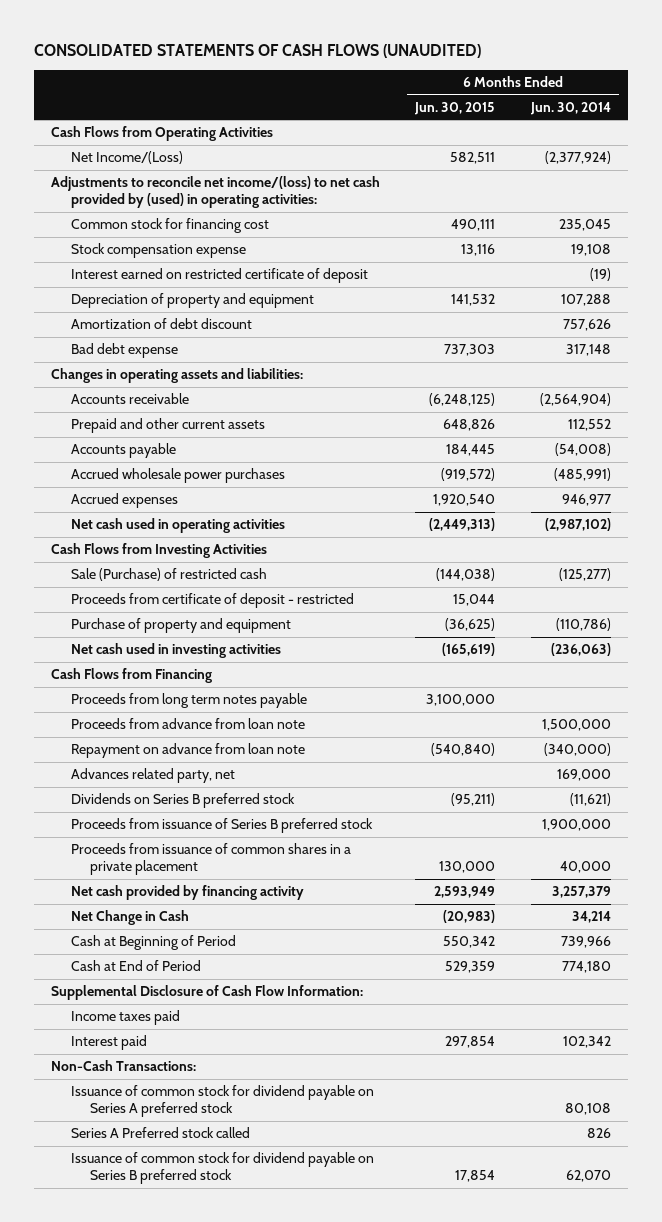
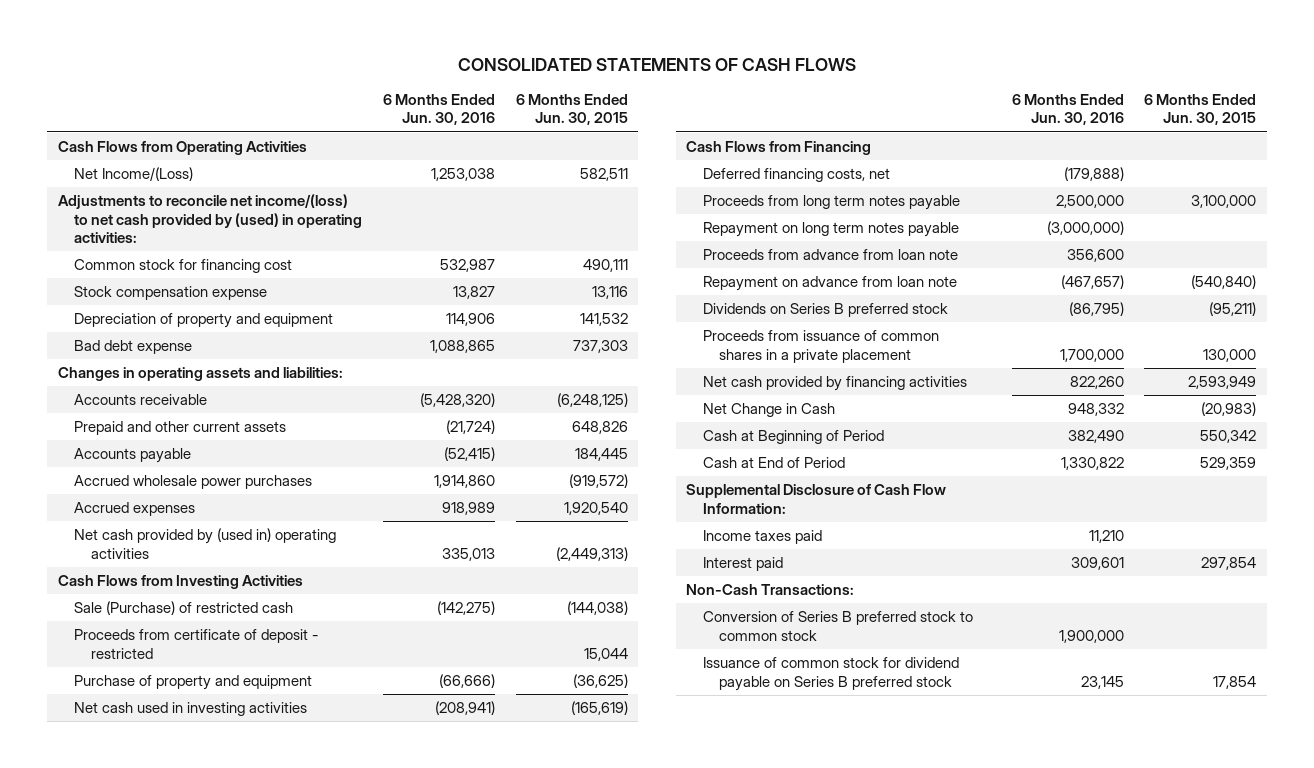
- CONSOLIDATED STATEMENTS OF CASH FLOWS (UNAUDITED)
+ CONSOLIDATED STATEMENTS OF CASH FLOWS
- | 6 Months Ended Jun. 30, 2015 | 6 Months Ended Jun. 30, 2014
+ | 6 Months Ended Jun. 30, 2016 | 6 Months Ended Jun. 30, 2015
- Interest earned on restricted certificate of deposit | | (19)
- Amortization of debt discount | | 757,626
- Net cash used in operating activities | (2,449,313) | (2,987,102)
+ Net cash provided by (used in) operating activities | 335,013 | (2,449,313)
+ Deferred financing costs, net | (179,888) |
+ Repayment on long term notes payable | (3,000,000) |
- Advances related party, net | | 169,000
- Proceeds from issuance of Series B preferred stock | | 1,900,000
- Net cash provided by financing activity | 2,593,949 | 3,257,379
+ Net cash provided by financing activities | 822,260 | 2,593,949
- Issuance of common stock for dividend payable on Series A preferred stock | | 80,108
- Series A Preferred stock called | | 826
+ Conversion of Series B preferred stock to common stock | 1,900,000 |

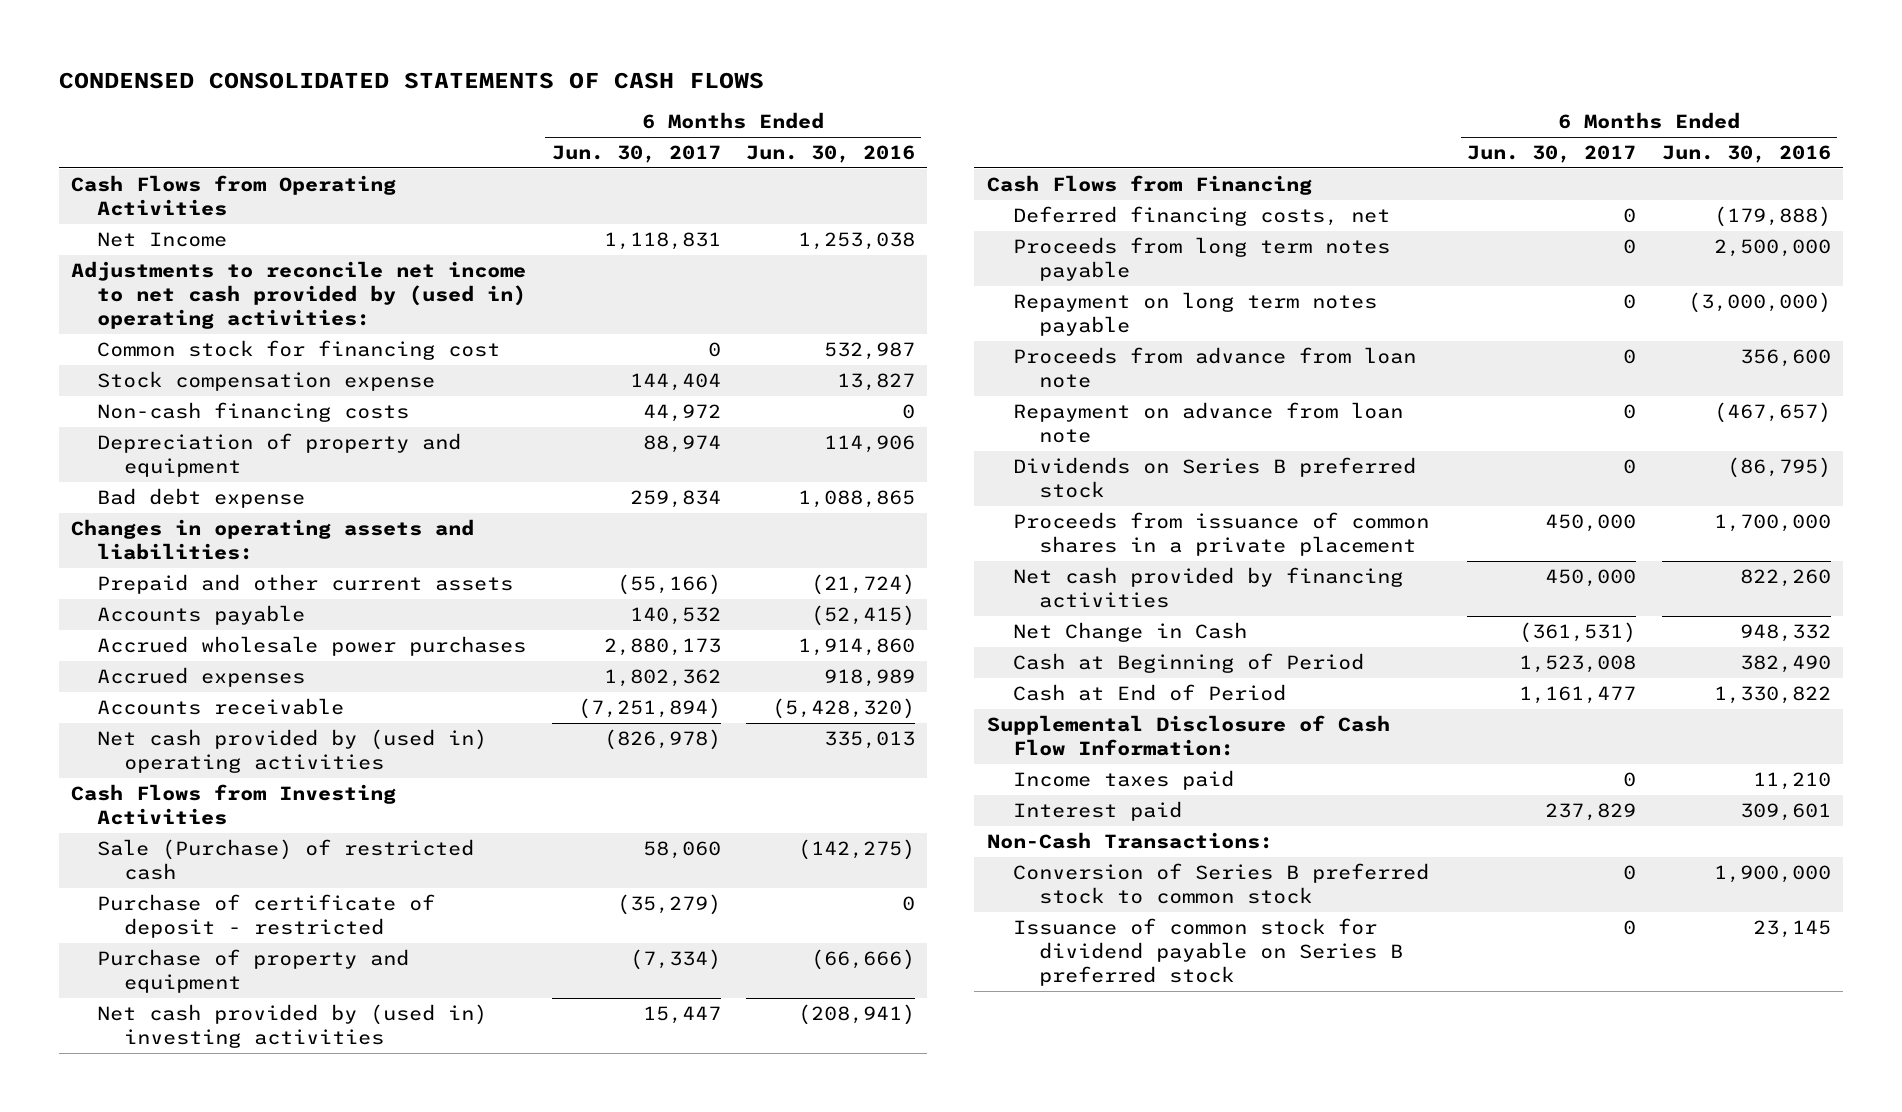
- CONSOLIDATED STATEMENTS OF CASH FLOWS
+ CONDENSED CONSOLIDATED STATEMENTS OF CASH FLOWS
- | 6 Months Ended Jun. 30, 2016 | 6 Months Ended Jun. 30, 2015
+ | 6 Months Ended Jun. 30, 2017 | 6 Months Ended Jun. 30, 2016
- Net Income/(Loss) | 1,253,038 | 582,511
- Adjustments to reconcile net income/(loss) to net cash provided by (used) in operating activities:
+ Net Income | 1,118,831 | 1,253,038
+ Adjustments to reconcile net income to net cash provided by (used in) operating activities:
+ Non-cash financing costs | 44,972 | 0
moved down: Accounts receivable | (7,251,894) | (5,428,320)
- Proceeds from certificate of deposit - restricted | | 15,044
+ Purchase of certificate of deposit - restricted | (35,279) | 0
- Net cash used in investing activities | (208,941) | (165,619)
+ Net cash provided by (used in) investing activities | 15,447 | (208,941)

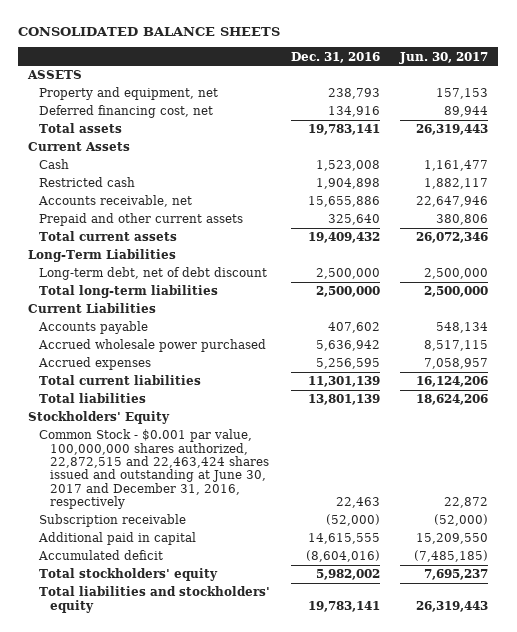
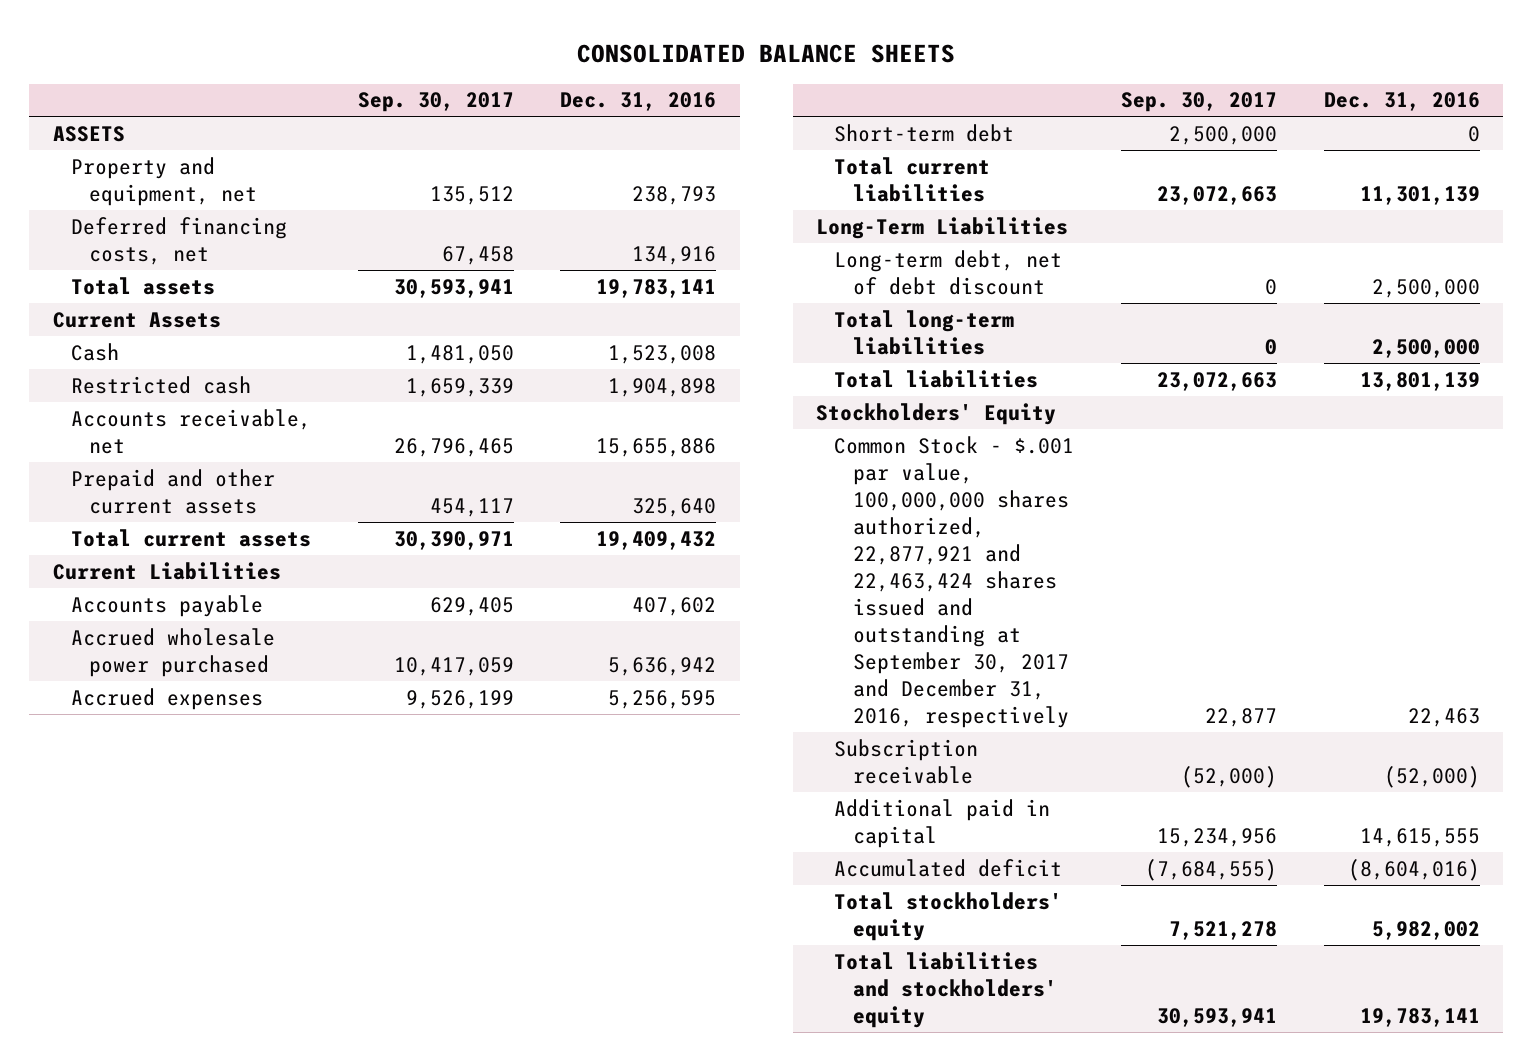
- | Dec. 31, 2016 | Jun. 30, 2017
+ | Sep. 30, 2017 | Dec. 31, 2016
- Deferred financing cost, net | 134,916 | 89,944
+ Deferred financing costs, net | 67,458 | 134,916
+ Short-term debt | 2,500,000 | 0
moved down: Long-Term Liabilities
moved down: Long-term debt, net of debt discount | 0 | 2,500,000
moved down: Total long-term liabilities | 0 | 2,500,000
- Common Stock - $0.001 par value, 100,000,000 shares authorized, 22,872,515 and 22,463,424 shares issued and outstanding at June 30, 2017 and December 31, 2016, respectively | 22,463 | 22,872
+ Common Stock - $.001 par value, 100,000,000 shares authorized, 22,877,921 and 22,463,424 shares issued and outstanding at September 30, 2017 and December 31, 2016, respectively | 22,877 | 22,463

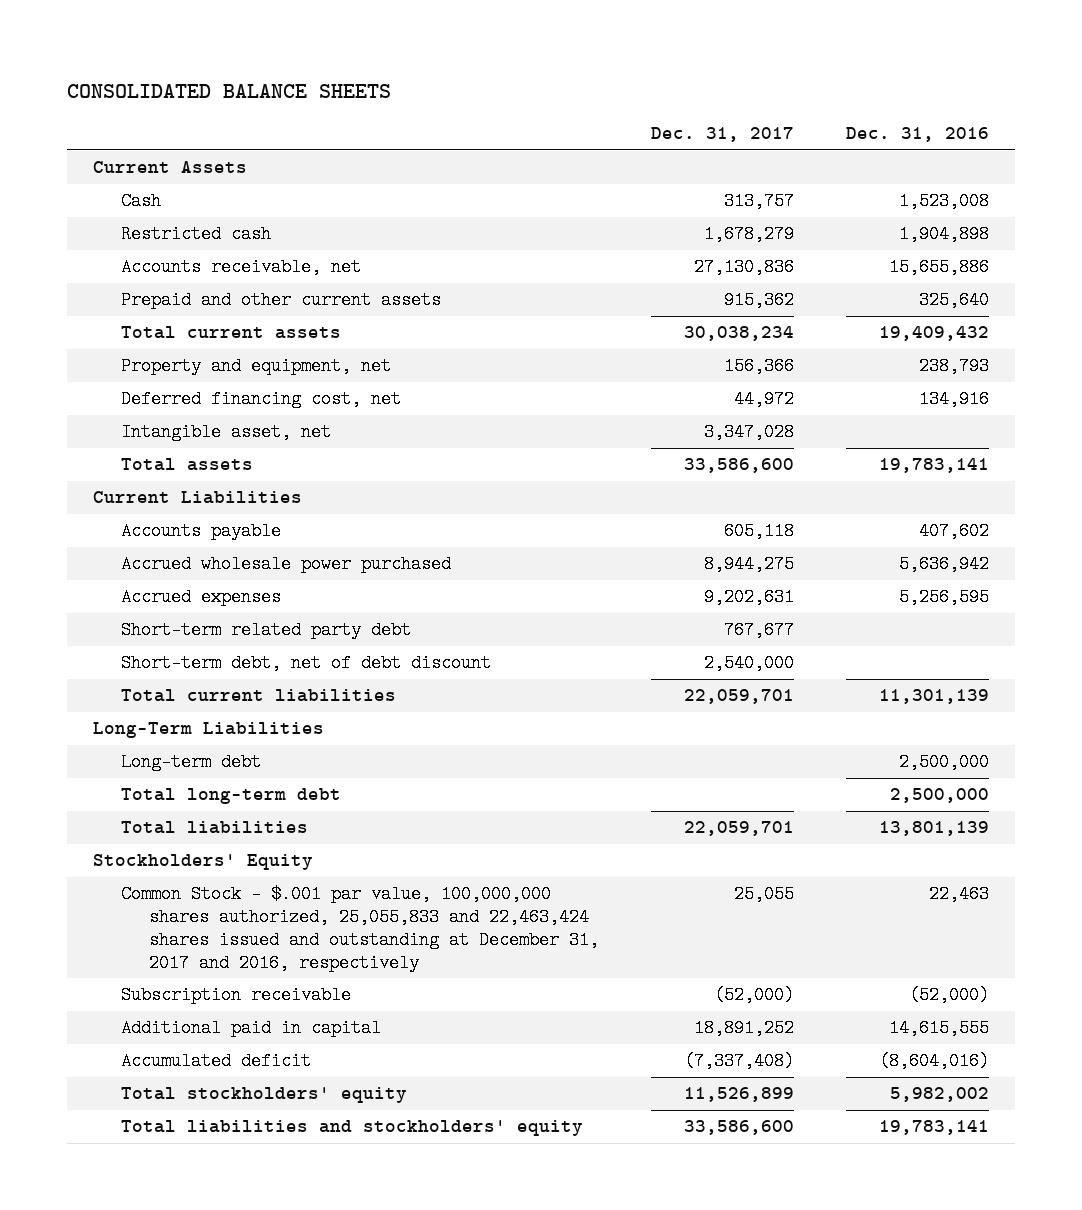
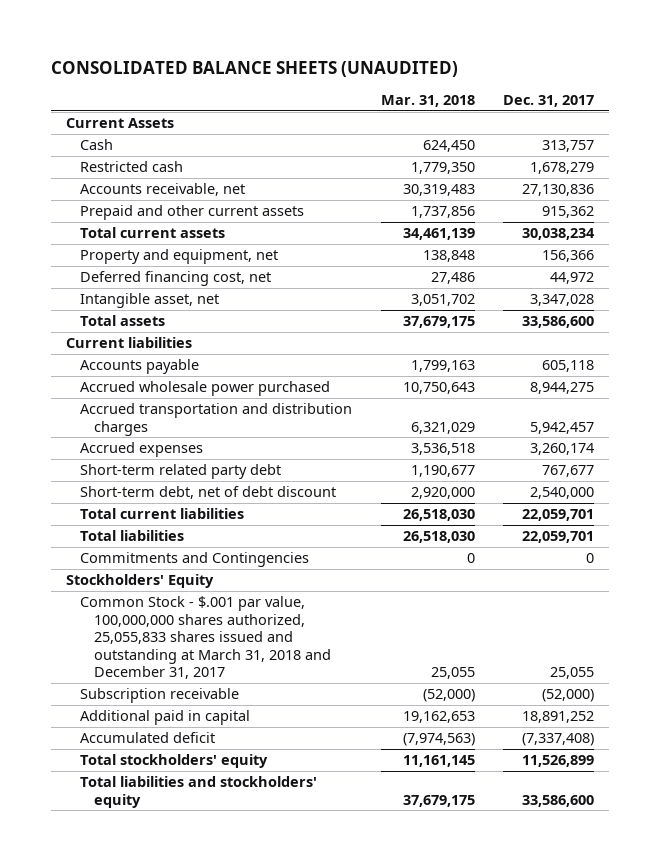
- CONSOLIDATED BALANCE SHEETS
+ CONSOLIDATED BALANCE SHEETS (UNAUDITED)
- | Dec. 31, 2017 | Dec. 31, 2016
+ | Mar. 31, 2018 | Dec. 31, 2017
- Current Liabilities
+ Current liabilities
- Accrued expenses | 9,202,631 | 5,256,595
+ Accrued transportation and distribution charges | 6,321,029 | 5,942,457
+ Accrued expenses | 3,536,518 | 3,260,174
- Long-Term Liabilities
- Long-term debt | | 2,500,000
- Total long-term debt | | 2,500,000
+ Commitments and Contingencies | 0 | 0
- Common Stock - $.001 par value, 100,000,000 shares authorized, 25,055,833 and 22,463,424 shares issued and outstanding at December 31, 2017 and 2016, respectively | 25,055 | 22,463
+ Common Stock - $.001 par value, 100,000,000 shares authorized, 25,055,833 shares issued and outstanding at March 31, 2018 and December 31, 2017 | 25,055 | 25,055

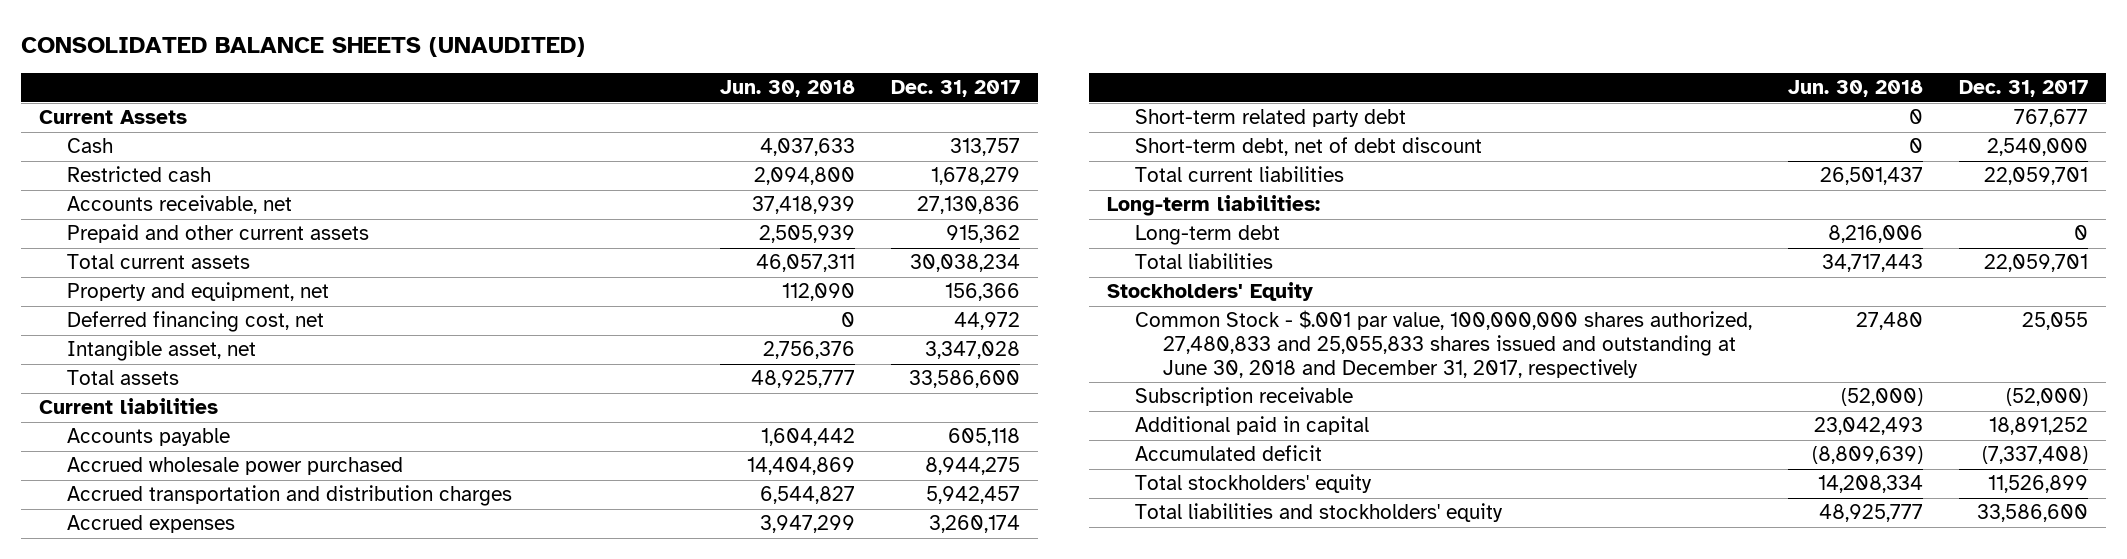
- | Mar. 31, 2018 | Dec. 31, 2017
+ | Jun. 30, 2018 | Dec. 31, 2017
+ Long-term liabilities:
+ Long-term debt | 8,216,006 | 0
- Commitments and Contingencies | 0 | 0
- Common Stock - $.001 par value, 100,000,000 shares authorized, 25,055,833 shares issued and outstanding at March 31, 2018 and December 31, 2017 | 25,055 | 25,055
+ Common Stock - $.001 par value, 100,000,000 shares authorized, 27,480,833 and 25,055,833 shares issued and outstanding at June 30, 2018 and December 31, 2017, respectively | 27,480 | 25,055

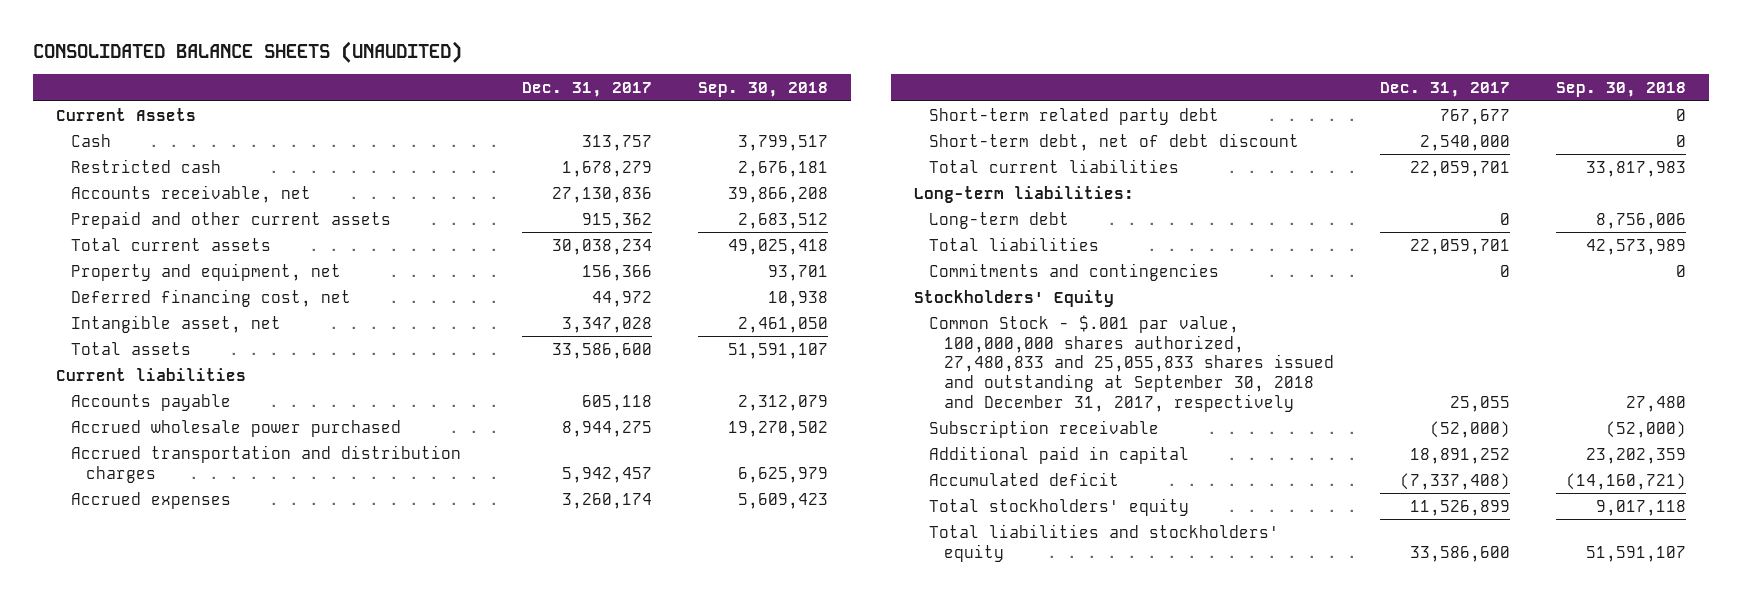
- | Jun. 30, 2018 | Dec. 31, 2017
+ | Dec. 31, 2017 | Sep. 30, 2018
+ Commitments and contingencies | 0 | 0
- Common Stock - $.001 par value, 100,000,000 shares authorized, 27,480,833 and 25,055,833 shares issued and outstanding at June 30, 2018 and December 31, 2017, respectively | 27,480 | 25,055
+ Common Stock - $.001 par value, 100,000,000 shares authorized, 27,480,833 and 25,055,833 shares issued and outstanding at September 30, 2018 and December 31, 2017, respectively | 25,055 | 27,480

